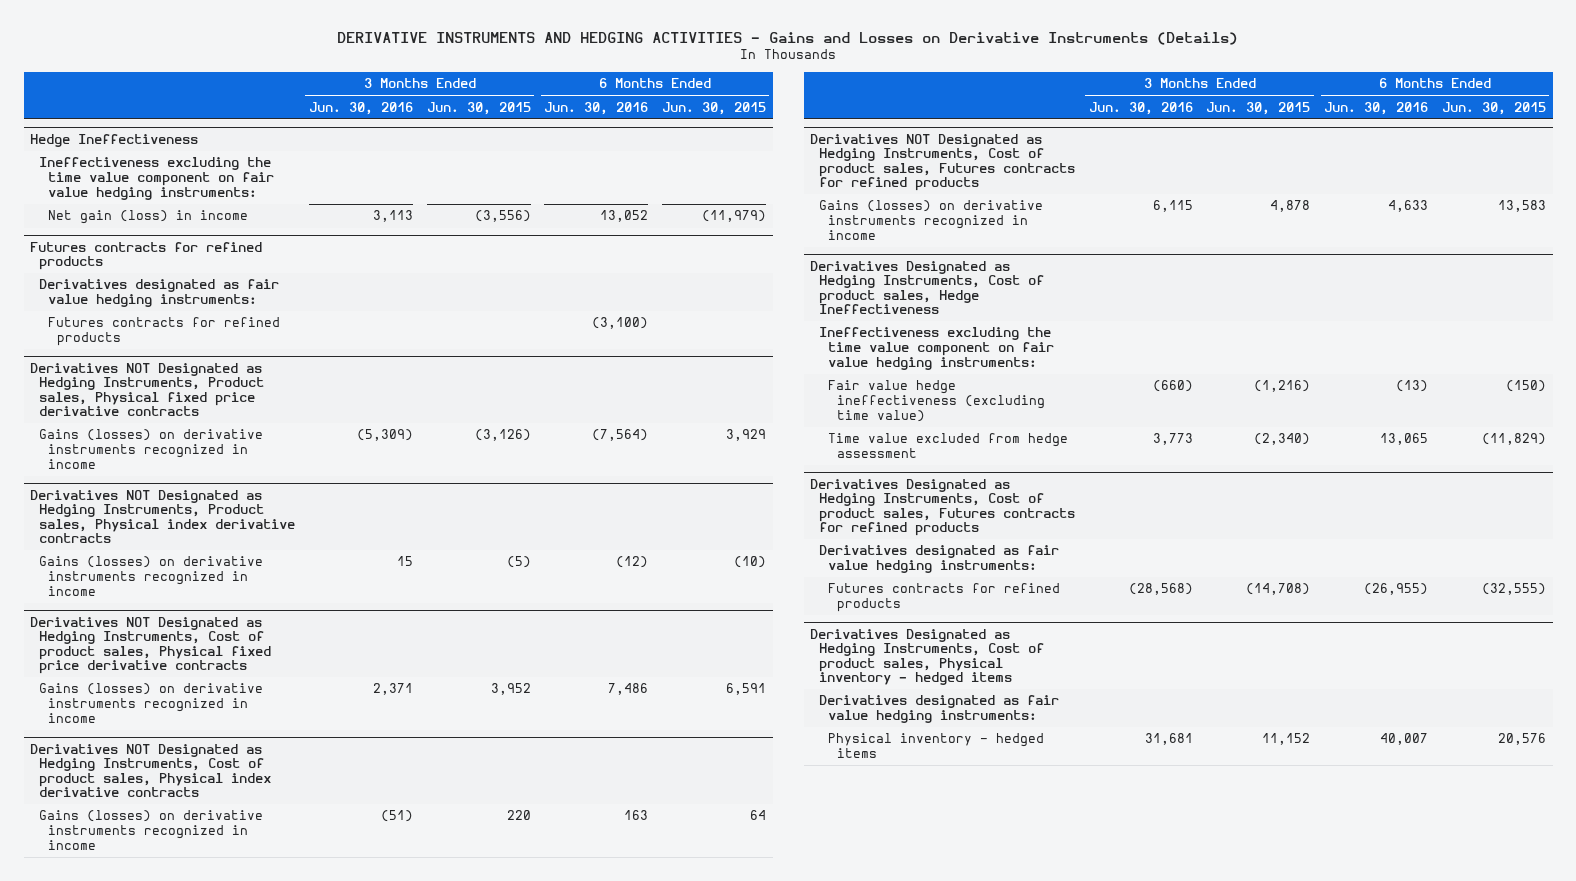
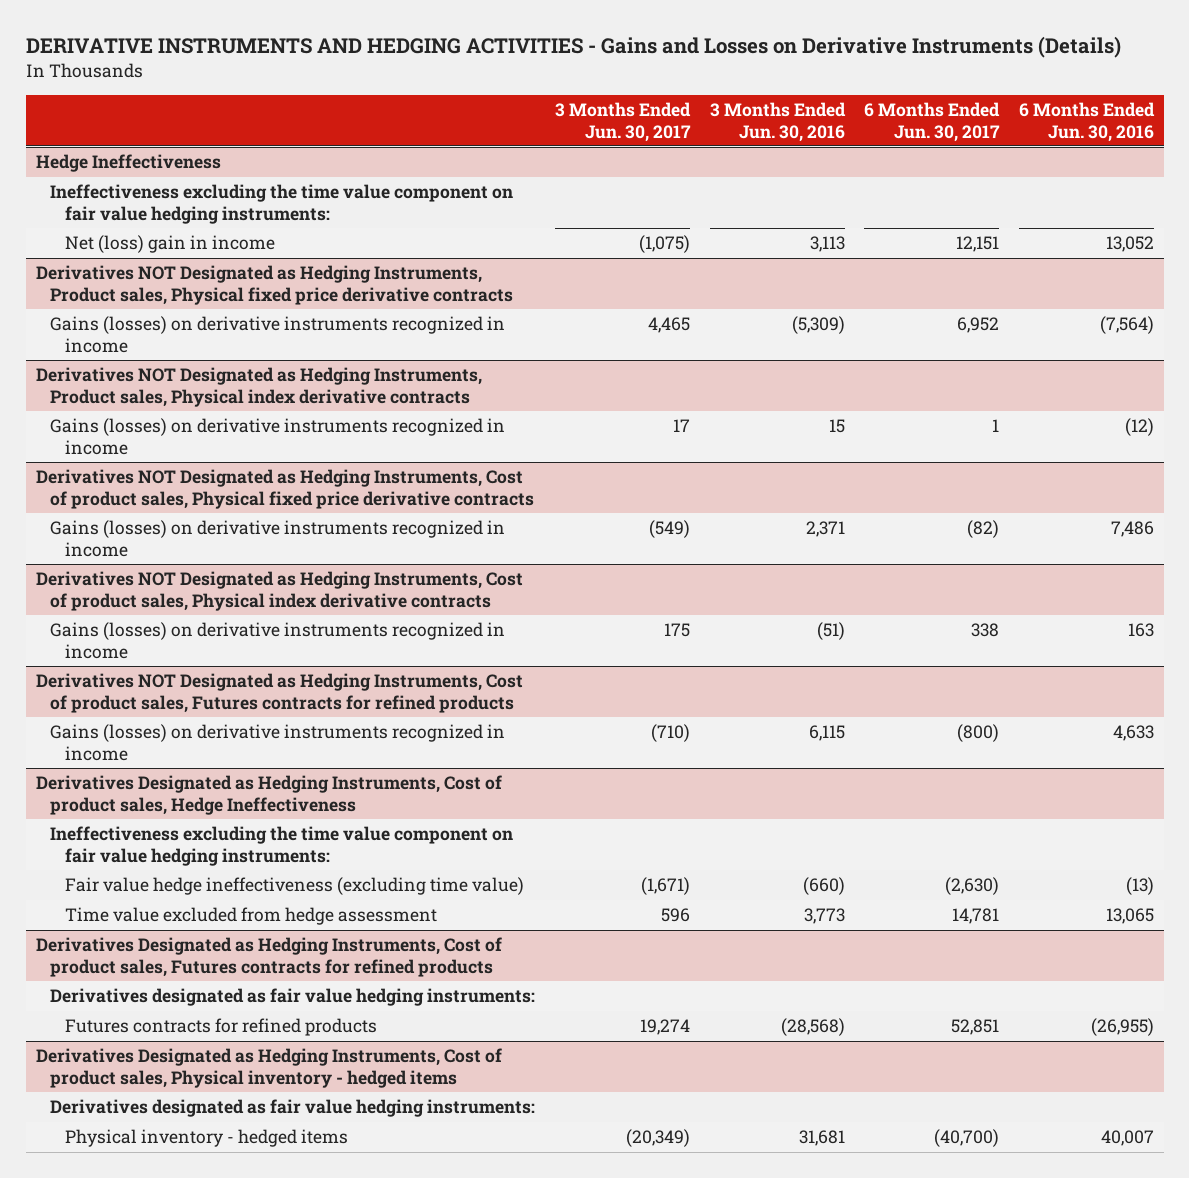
- | 3 Months Ended Jun. 30, 2016 | 3 Months Ended Jun. 30, 2015 | 6 Months Ended Jun. 30, 2016 | 6 Months Ended Jun. 30, 2015
+ | 3 Months Ended Jun. 30, 2017 | 3 Months Ended Jun. 30, 2016 | 6 Months Ended Jun. 30, 2017 | 6 Months Ended Jun. 30, 2016
@ Hedge Ineffectiveness
- Net gain (loss) in income | 3,113 | (3,556) | 13,052 | (11,979)
- Futures contracts for refined products
- Derivatives designated as fair value hedging instruments:
- Futures contracts for refined products | | | (3,100) |
@ Hedge Ineffectiveness
+ Net (loss) gain in income | (1,075) | 3,113 | 12,151 | 13,052

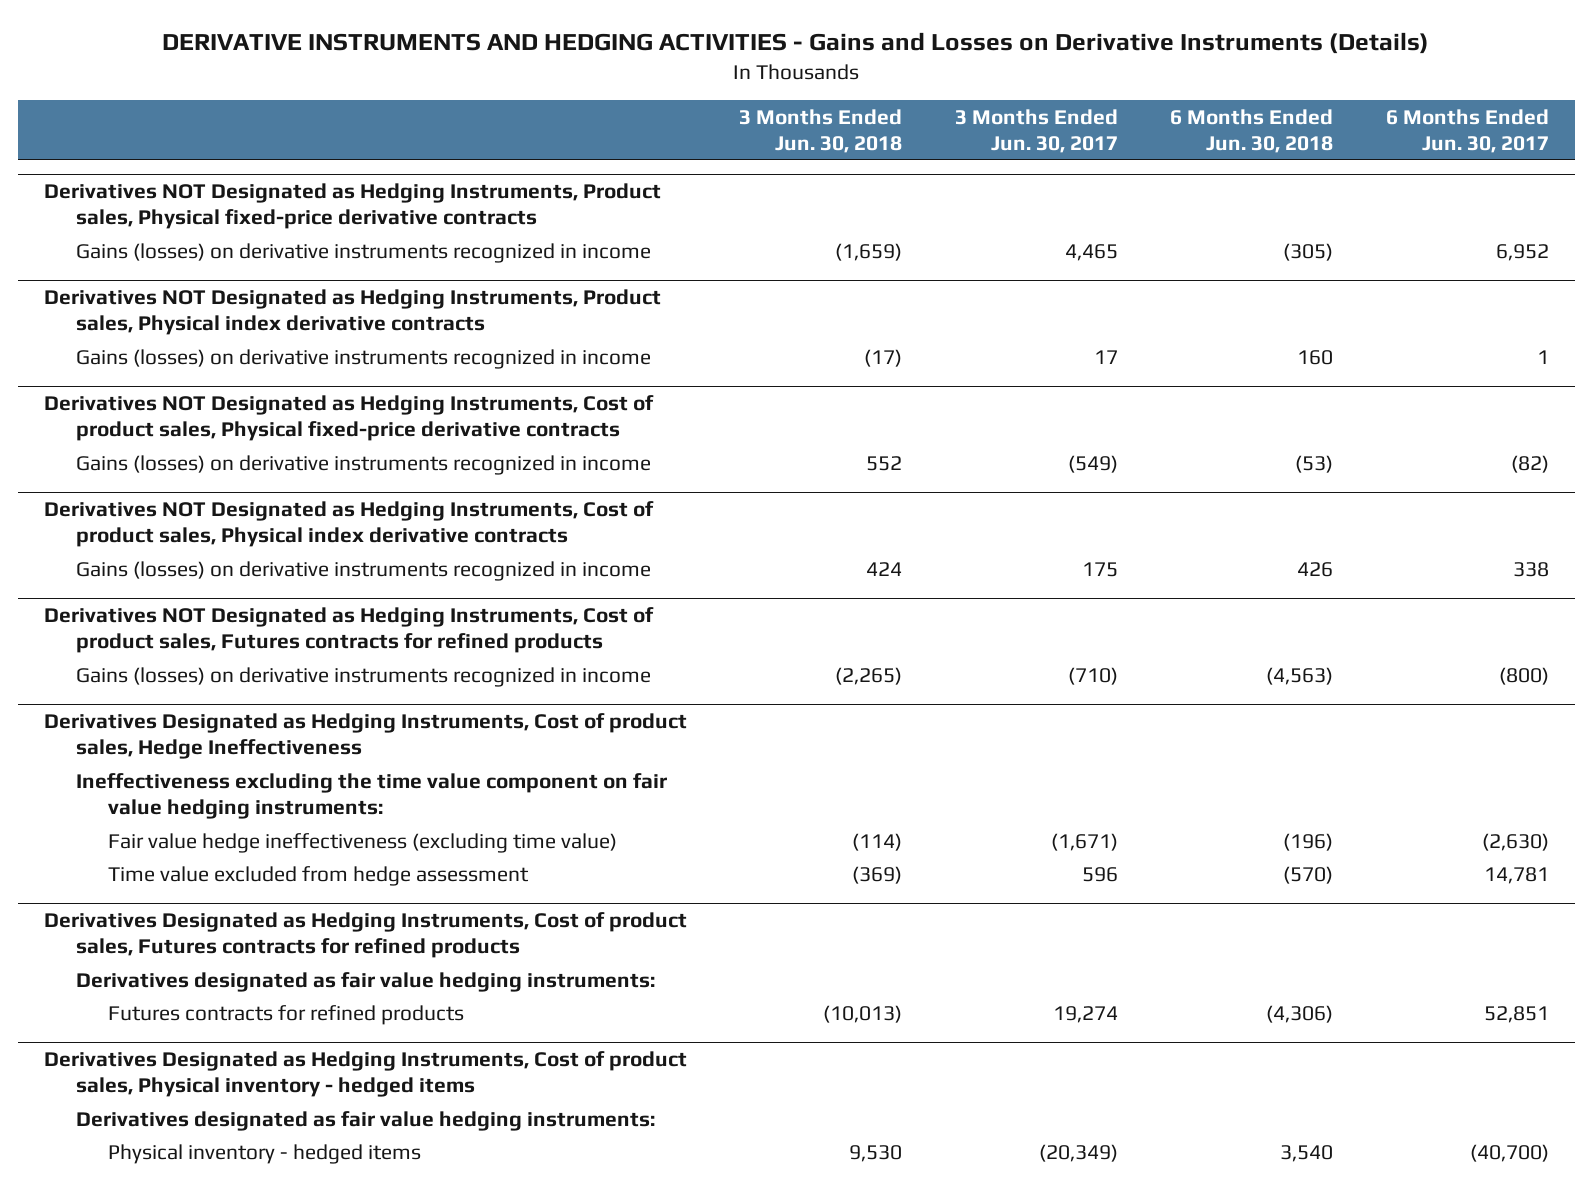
- | 3 Months Ended Jun. 30, 2017 | 3 Months Ended Jun. 30, 2016 | 6 Months Ended Jun. 30, 2017 | 6 Months Ended Jun. 30, 2016
+ | 3 Months Ended Jun. 30, 2018 | 3 Months Ended Jun. 30, 2017 | 6 Months Ended Jun. 30, 2018 | 6 Months Ended Jun. 30, 2017
- Hedge Ineffectiveness
- Ineffectiveness excluding the time value component on fair value hedging instruments:
- Net (loss) gain in income | (1,075) | 3,113 | 12,151 | 13,052
- Derivatives NOT Designated as Hedging Instruments, Product sales, Physical fixed price derivative contracts
+ Derivatives NOT Designated as Hedging Instruments, Product sales, Physical fixed-price derivative contracts
- Derivatives NOT Designated as Hedging Instruments, Cost of product sales, Physical fixed price derivative contracts
+ Derivatives NOT Designated as Hedging Instruments, Cost of product sales, Physical fixed-price derivative contracts

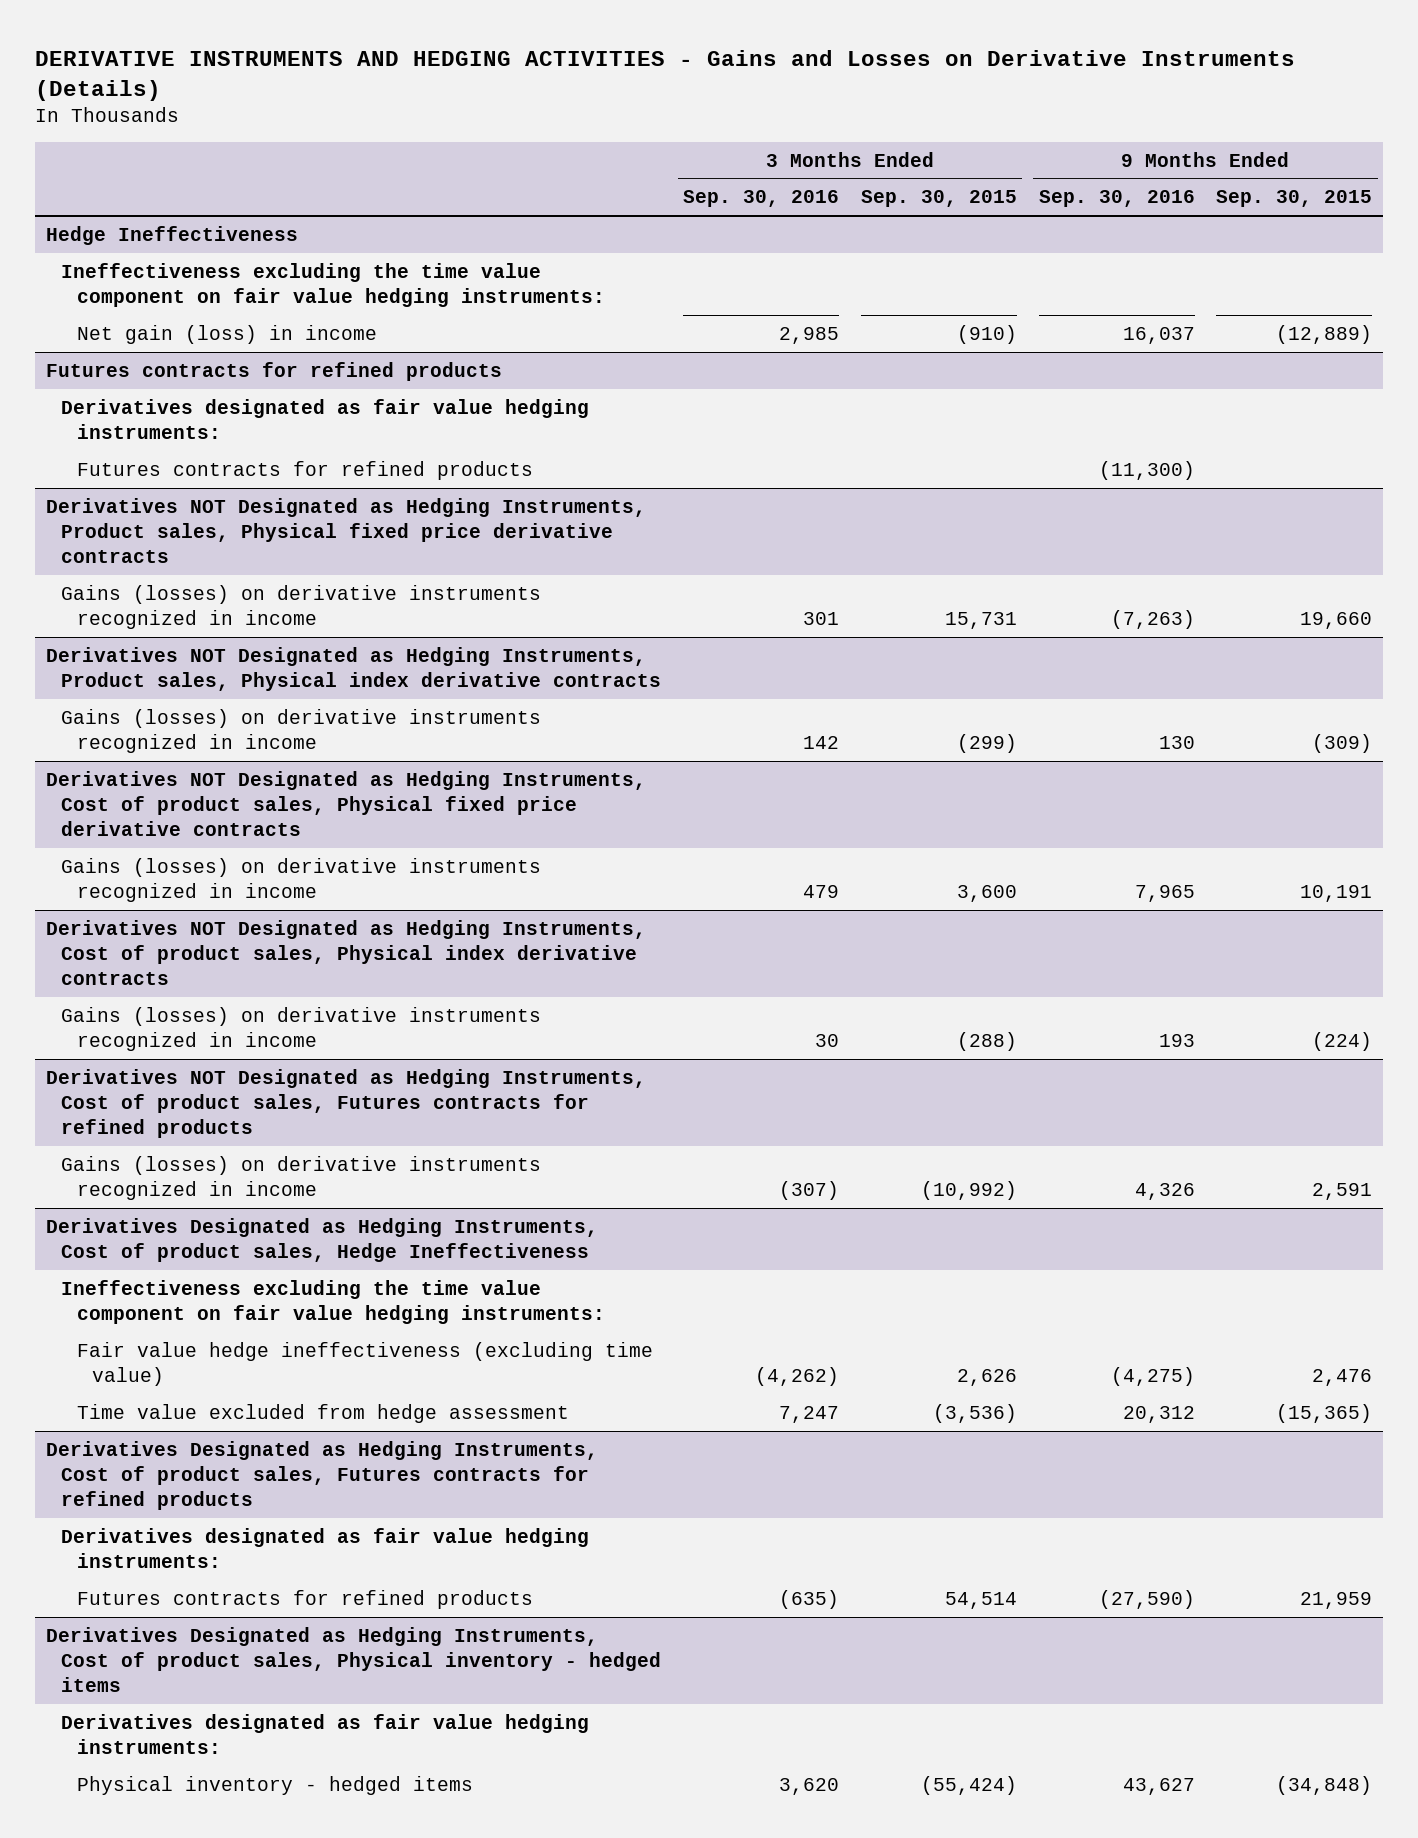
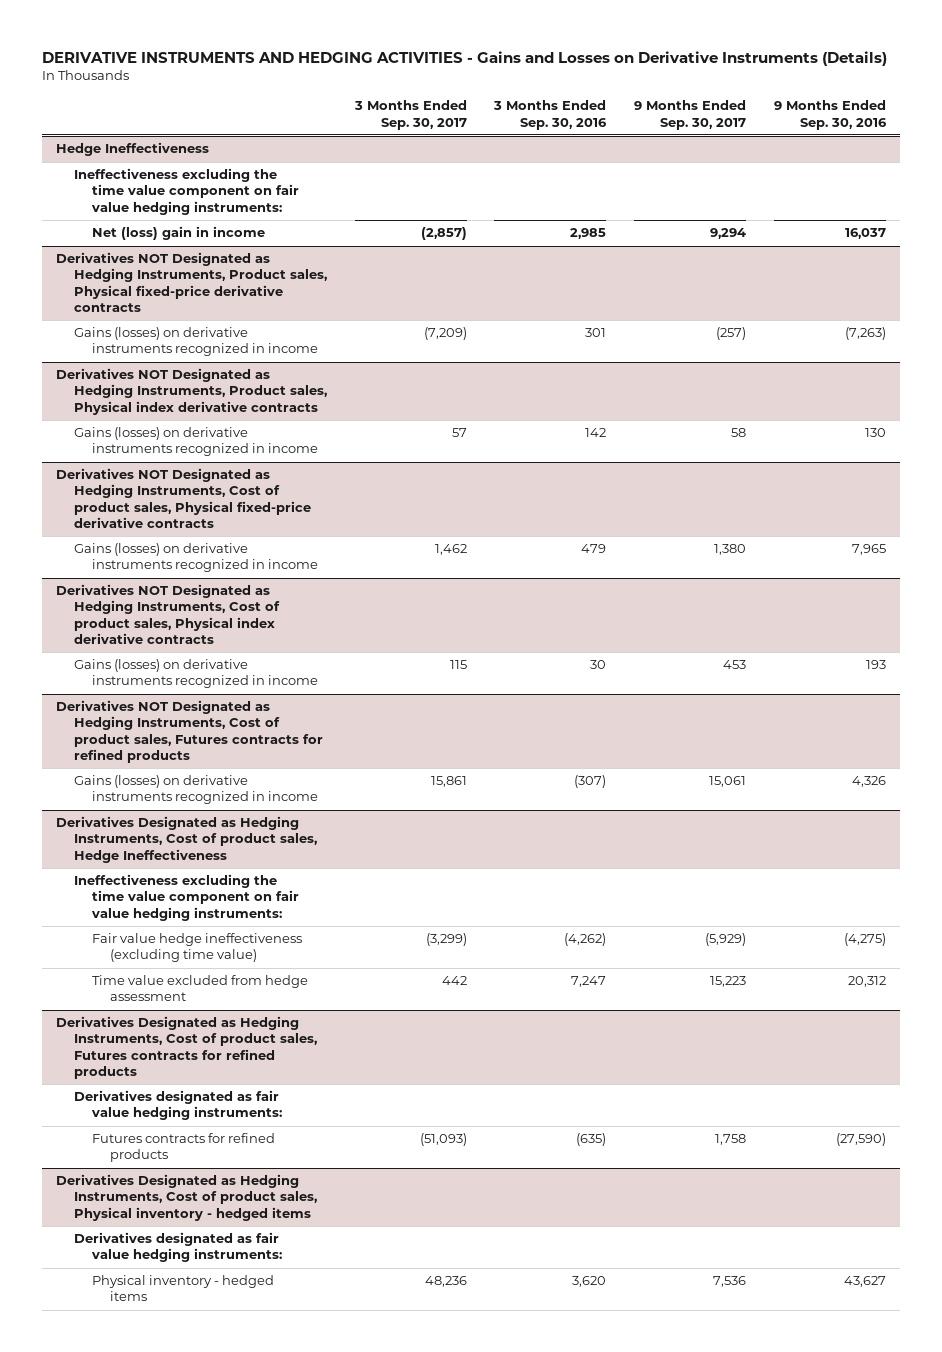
- | 3 Months Ended Sep. 30, 2016 | 3 Months Ended Sep. 30, 2015 | 9 Months Ended Sep. 30, 2016 | 9 Months Ended Sep. 30, 2015
+ | 3 Months Ended Sep. 30, 2017 | 3 Months Ended Sep. 30, 2016 | 9 Months Ended Sep. 30, 2017 | 9 Months Ended Sep. 30, 2016
@ Hedge Ineffectiveness
- Net gain (loss) in income | 2,985 | (910) | 16,037 | (12,889)
- Futures contracts for refined products
- Derivatives designated as fair value hedging instruments:
- Futures contracts for refined products | | | (11,300) |
- Derivatives NOT Designated as Hedging Instruments, Product sales, Physical fixed price derivative contracts
@ Hedge Ineffectiveness
+ Net (loss) gain in income | (2,857) | 2,985 | 9,294 | 16,037
+ Derivatives NOT Designated as Hedging Instruments, Product sales, Physical fixed-price derivative contracts
- Derivatives NOT Designated as Hedging Instruments, Cost of product sales, Physical fixed price derivative contracts
+ Derivatives NOT Designated as Hedging Instruments, Cost of product sales, Physical fixed-price derivative contracts

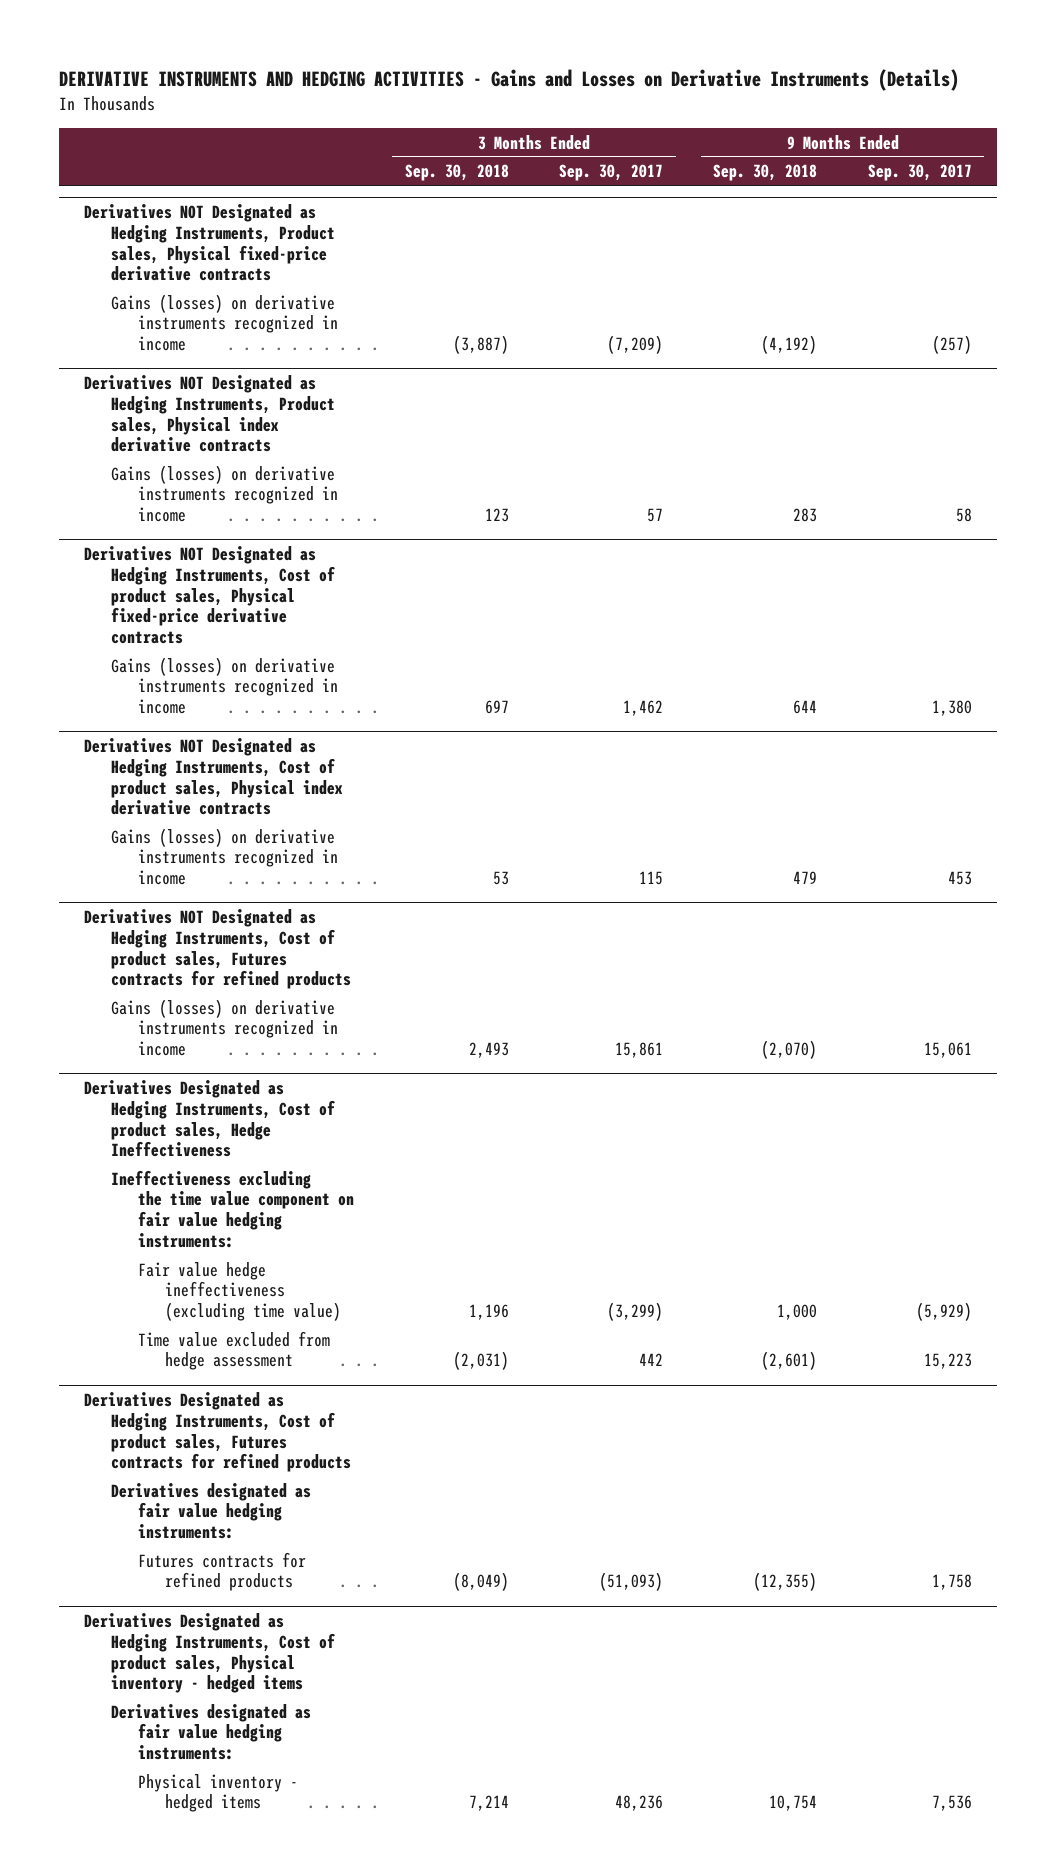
- | 3 Months Ended Sep. 30, 2017 | 3 Months Ended Sep. 30, 2016 | 9 Months Ended Sep. 30, 2017 | 9 Months Ended Sep. 30, 2016
+ | 3 Months Ended Sep. 30, 2018 | 3 Months Ended Sep. 30, 2017 | 9 Months Ended Sep. 30, 2018 | 9 Months Ended Sep. 30, 2017
- Hedge Ineffectiveness
- Ineffectiveness excluding the time value component on fair value hedging instruments:
- Net (loss) gain in income | (2,857) | 2,985 | 9,294 | 16,037

